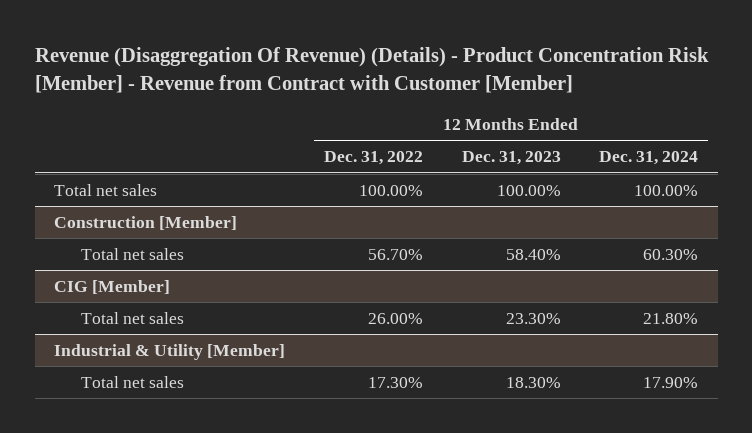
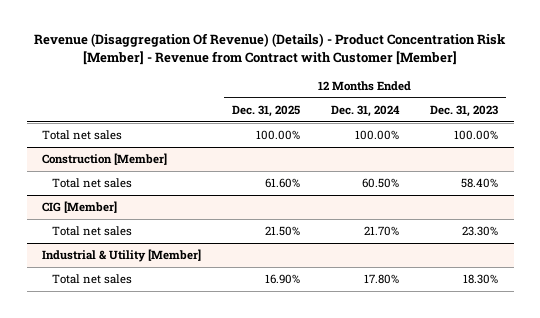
- | 12 Months Ended Dec. 31, 2022 | 12 Months Ended Dec. 31, 2023 | 12 Months Ended Dec. 31, 2024
+ | 12 Months Ended Dec. 31, 2025 | 12 Months Ended Dec. 31, 2024 | 12 Months Ended Dec. 31, 2023
@ Construction [Member]
- Total net sales | 56.70% | 58.40% | 60.30%
+ Total net sales | 61.60% | 60.50% | 58.40%
@ CIG [Member]
- Total net sales | 26.00% | 23.30% | 21.80%
+ Total net sales | 21.50% | 21.70% | 23.30%
@ Industrial & Utility [Member]
- Total net sales | 17.30% | 18.30% | 17.90%
+ Total net sales | 16.90% | 17.80% | 18.30%

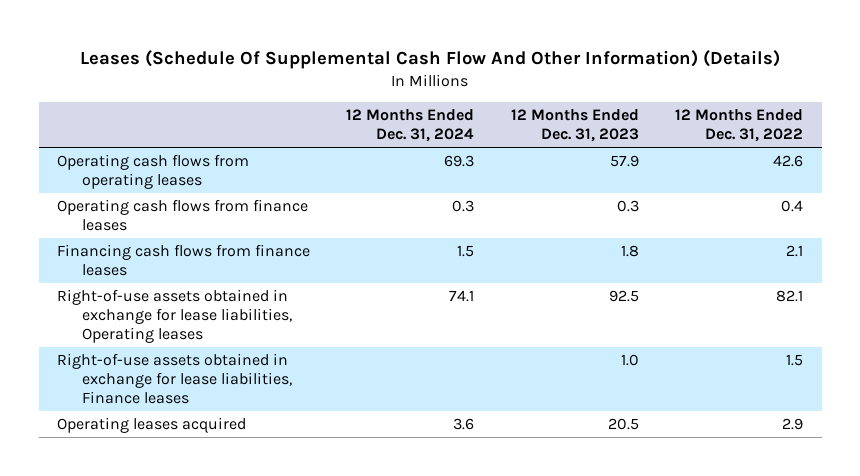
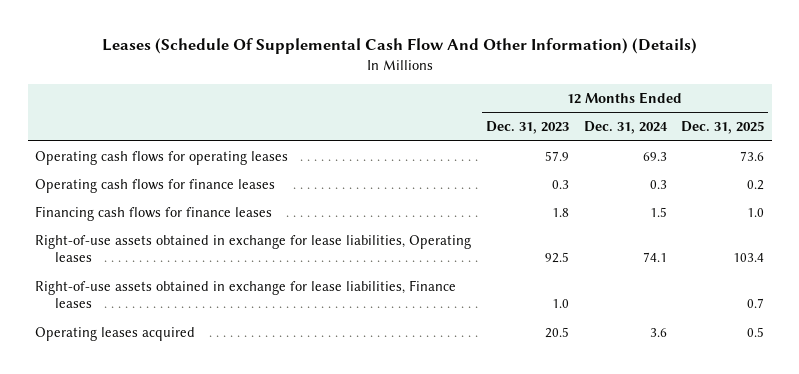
- | 12 Months Ended Dec. 31, 2024 | 12 Months Ended Dec. 31, 2023 | 12 Months Ended Dec. 31, 2022
+ | 12 Months Ended Dec. 31, 2023 | 12 Months Ended Dec. 31, 2024 | 12 Months Ended Dec. 31, 2025
- Operating cash flows from operating leases | 69.3 | 57.9 | 42.6
- Operating cash flows from finance leases | 0.3 | 0.3 | 0.4
- Financing cash flows from finance leases | 1.5 | 1.8 | 2.1
+ Operating cash flows for operating leases | 57.9 | 69.3 | 73.6
+ Operating cash flows for finance leases | 0.3 | 0.3 | 0.2
+ Financing cash flows for finance leases | 1.8 | 1.5 | 1.0

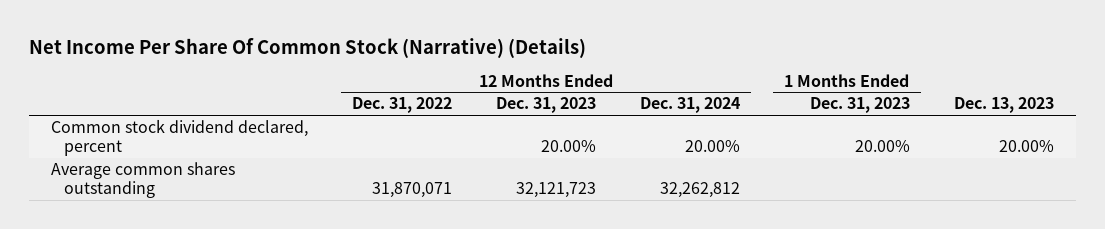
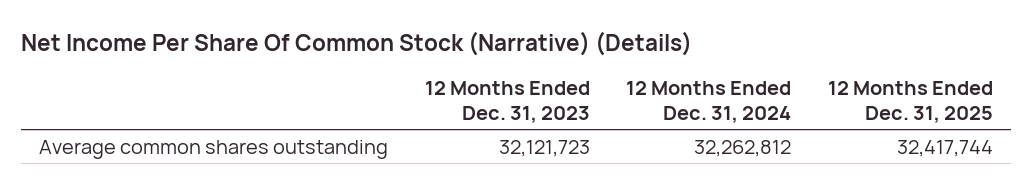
- | 12 Months Ended Dec. 31, 2022 | 12 Months Ended Dec. 31, 2023 | 12 Months Ended Dec. 31, 2024 | 1 Months Ended Dec. 31, 2023 | Dec. 13, 2023
+ | 12 Months Ended Dec. 31, 2023 | 12 Months Ended Dec. 31, 2024 | 12 Months Ended Dec. 31, 2025
- Common stock dividend declared, percent | | 20.00% | 20.00% | 20.00% | 20.00%

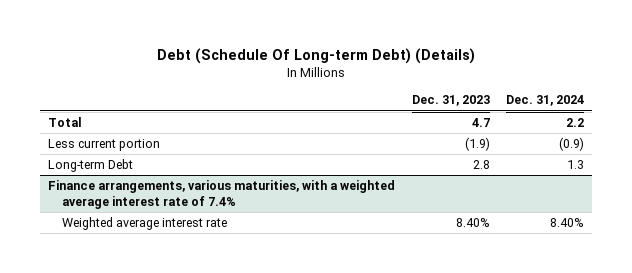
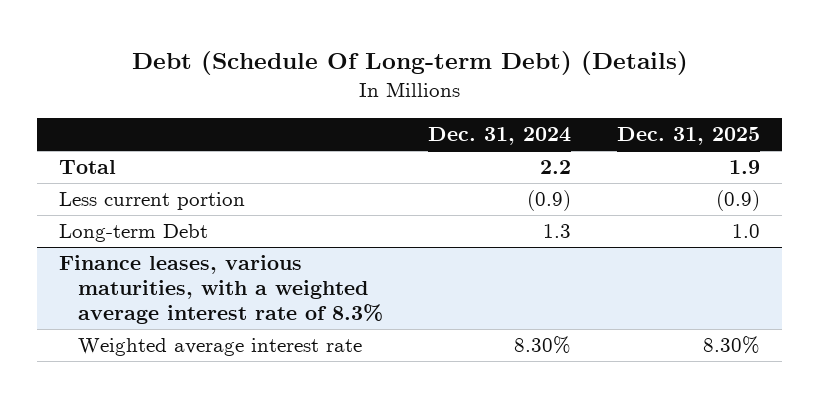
- | Dec. 31, 2023 | Dec. 31, 2024
+ | Dec. 31, 2024 | Dec. 31, 2025
- Finance arrangements, various maturities, with a weighted average interest rate of 7.4%
- Weighted average interest rate | 8.40% | 8.40%
+ Finance leases, various maturities, with a weighted average interest rate of 8.3%
+ Weighted average interest rate | 8.30% | 8.30%

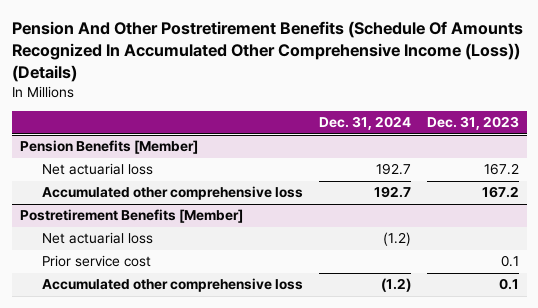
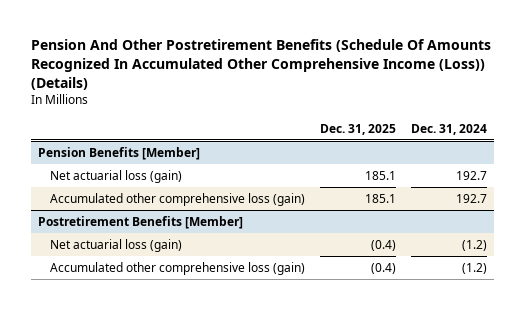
- | Dec. 31, 2024 | Dec. 31, 2023
+ | Dec. 31, 2025 | Dec. 31, 2024
@ Pension Benefits [Member]
- Net actuarial loss | 192.7 | 167.2
- Accumulated other comprehensive loss | 192.7 | 167.2
+ Net actuarial loss (gain) | 185.1 | 192.7
+ Accumulated other comprehensive loss (gain) | 185.1 | 192.7
@ Postretirement Benefits [Member]
- Net actuarial loss | (1.2) |
- Prior service cost | | 0.1
- Accumulated other comprehensive loss | (1.2) | 0.1
+ Net actuarial loss (gain) | (0.4) | (1.2)
+ Accumulated other comprehensive loss (gain) | (0.4) | (1.2)

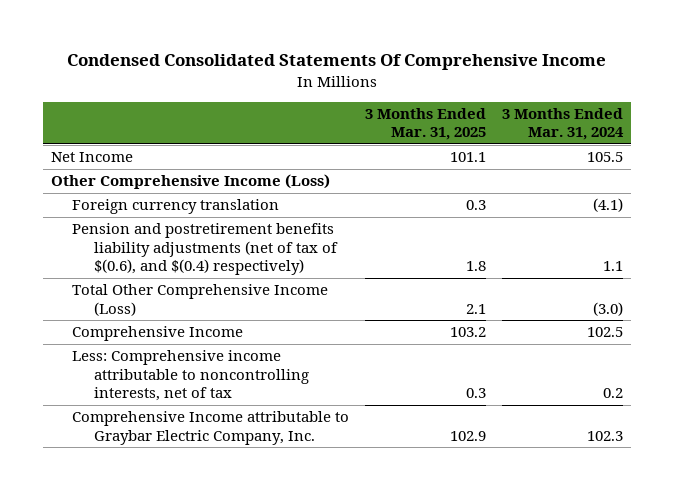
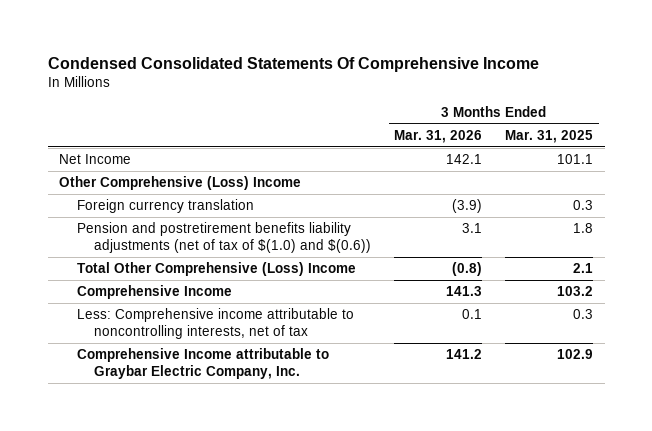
- | 3 Months Ended Mar. 31, 2025 | 3 Months Ended Mar. 31, 2024
+ | 3 Months Ended Mar. 31, 2026 | 3 Months Ended Mar. 31, 2025
- Other Comprehensive Income (Loss)
+ Other Comprehensive (Loss) Income
- Pension and postretirement benefits liability adjustments (net of tax of $(0.6), and $(0.4) respectively) | 1.8 | 1.1
- Total Other Comprehensive Income (Loss) | 2.1 | (3.0)
+ Pension and postretirement benefits liability adjustments (net of tax of $(1.0) and $(0.6)) | 3.1 | 1.8
+ Total Other Comprehensive (Loss) Income | (0.8) | 2.1

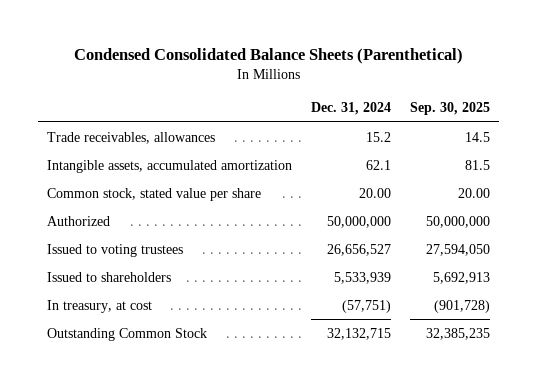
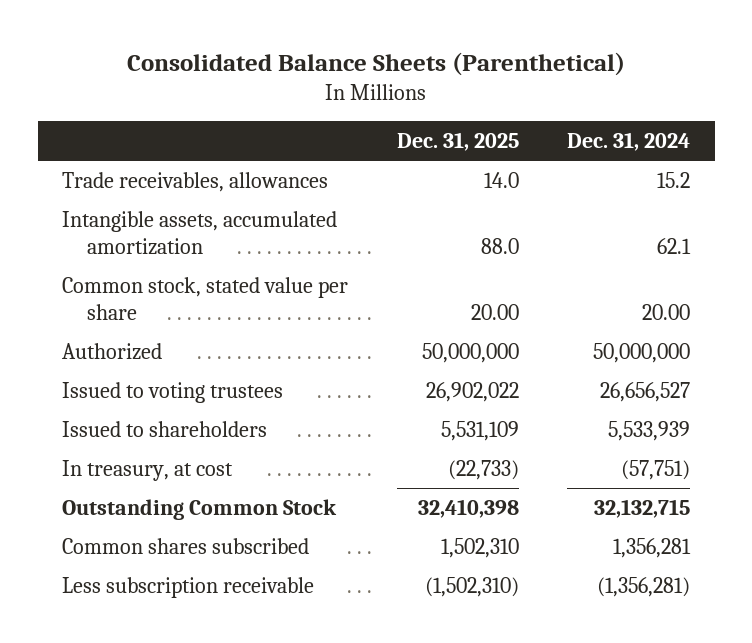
- Condensed Consolidated Balance Sheets (Parenthetical)
+ Consolidated Balance Sheets (Parenthetical)
- | Dec. 31, 2024 | Sep. 30, 2025
+ | Dec. 31, 2025 | Dec. 31, 2024
+ Common shares subscribed | 1,502,310 | 1,356,281
+ Less subscription receivable | (1,502,310) | (1,356,281)

